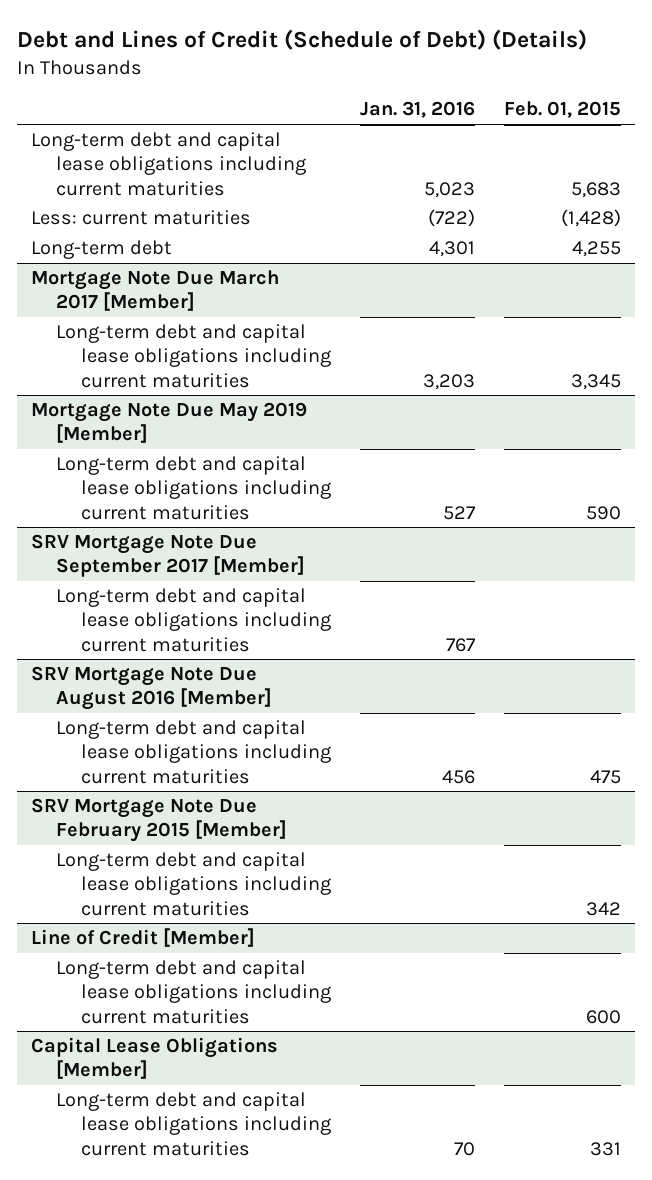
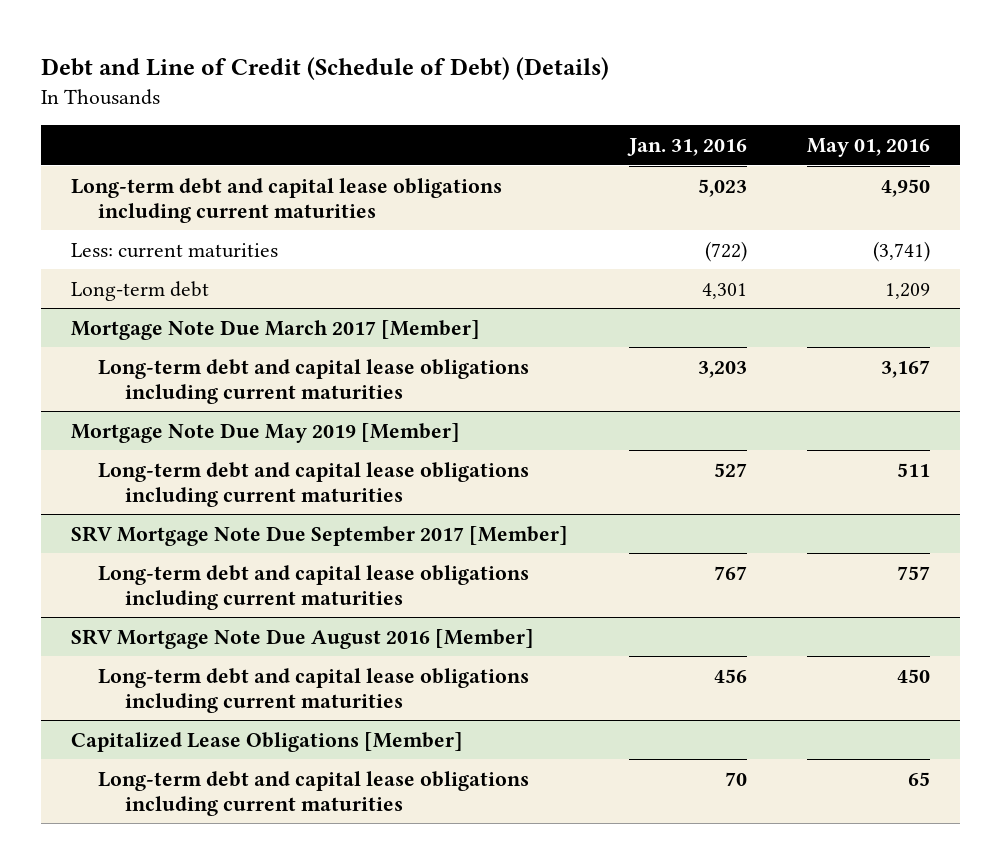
- Debt and Lines of Credit (Schedule of Debt) (Details)
+ Debt and Line of Credit (Schedule of Debt) (Details)
- | Jan. 31, 2016 | Feb. 01, 2015
+ | Jan. 31, 2016 | May 01, 2016
- SRV Mortgage Note Due February 2015 [Member]
- Long-term debt and capital lease obligations including current maturities | | 342
- Line of Credit [Member]
- Long-term debt and capital lease obligations including current maturities | | 600
- Capital Lease Obligations [Member]
+ Capitalized Lease Obligations [Member]

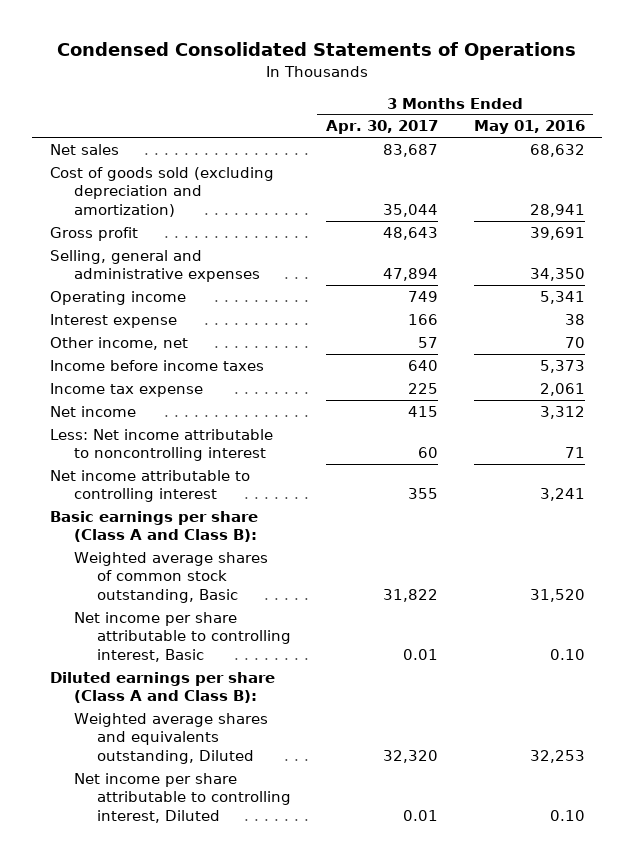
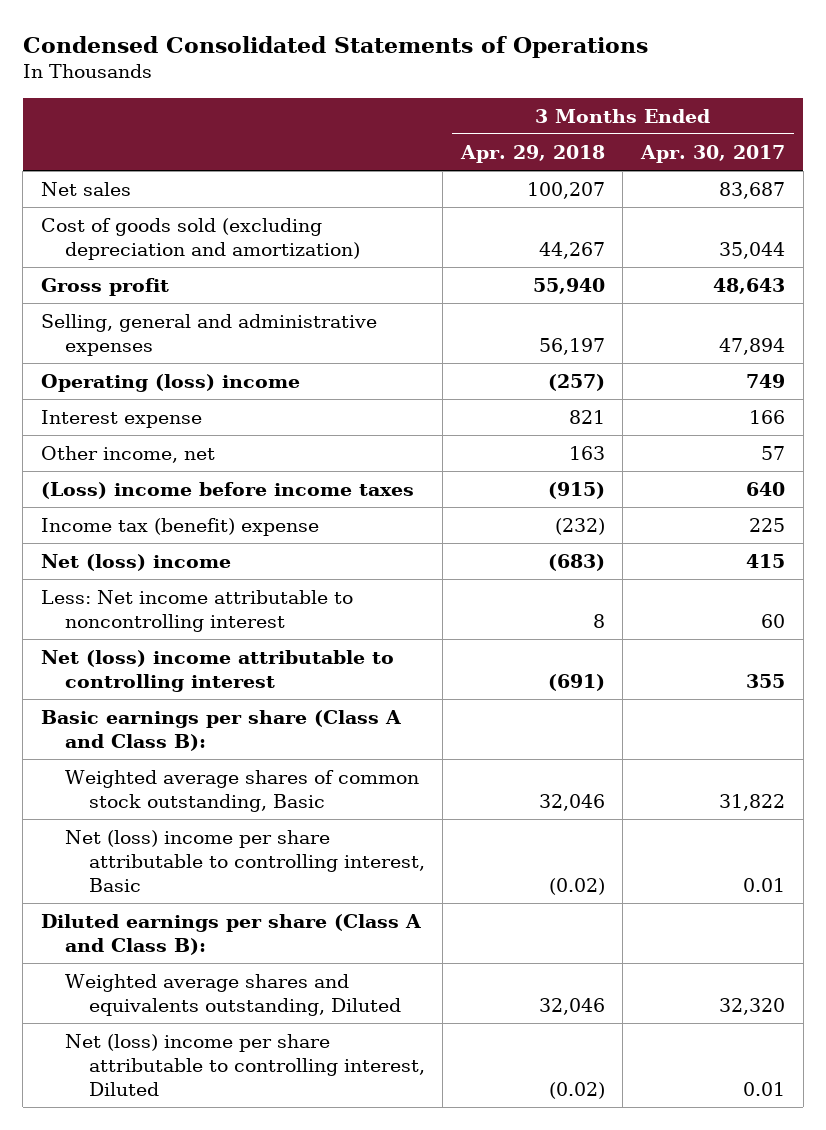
- | 3 Months Ended Apr. 30, 2017 | 3 Months Ended May 01, 2016
+ | 3 Months Ended Apr. 29, 2018 | 3 Months Ended Apr. 30, 2017
- Operating income | 749 | 5,341
+ Operating (loss) income | (257) | 749
- Income before income taxes | 640 | 5,373
- Income tax expense | 225 | 2,061
- Net income | 415 | 3,312
+ (Loss) income before income taxes | (915) | 640
+ Income tax (benefit) expense | (232) | 225
+ Net (loss) income | (683) | 415
- Net income attributable to controlling interest | 355 | 3,241
+ Net (loss) income attributable to controlling interest | (691) | 355
- Net income per share attributable to controlling interest, Basic | 0.01 | 0.10
+ Net (loss) income per share attributable to controlling interest, Basic | (0.02) | 0.01
- Net income per share attributable to controlling interest, Diluted | 0.01 | 0.10
+ Net (loss) income per share attributable to controlling interest, Diluted | (0.02) | 0.01

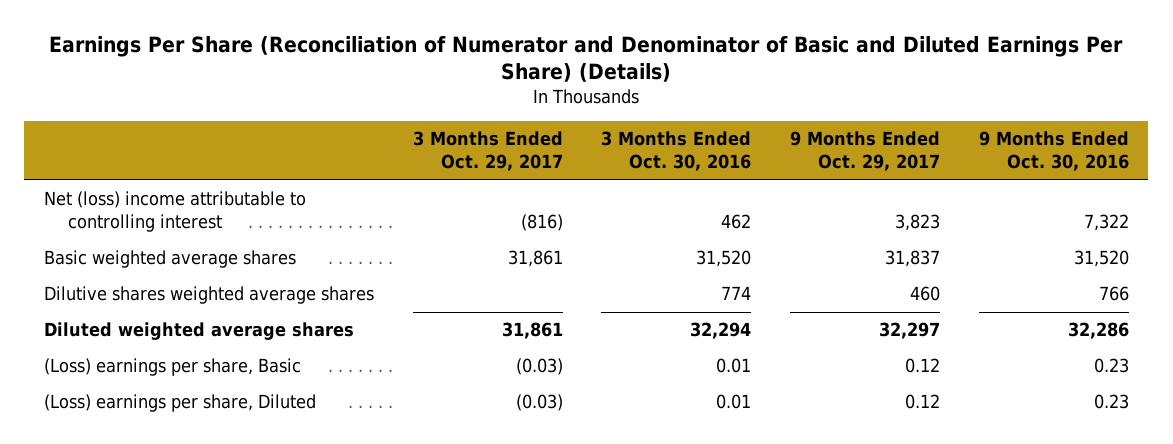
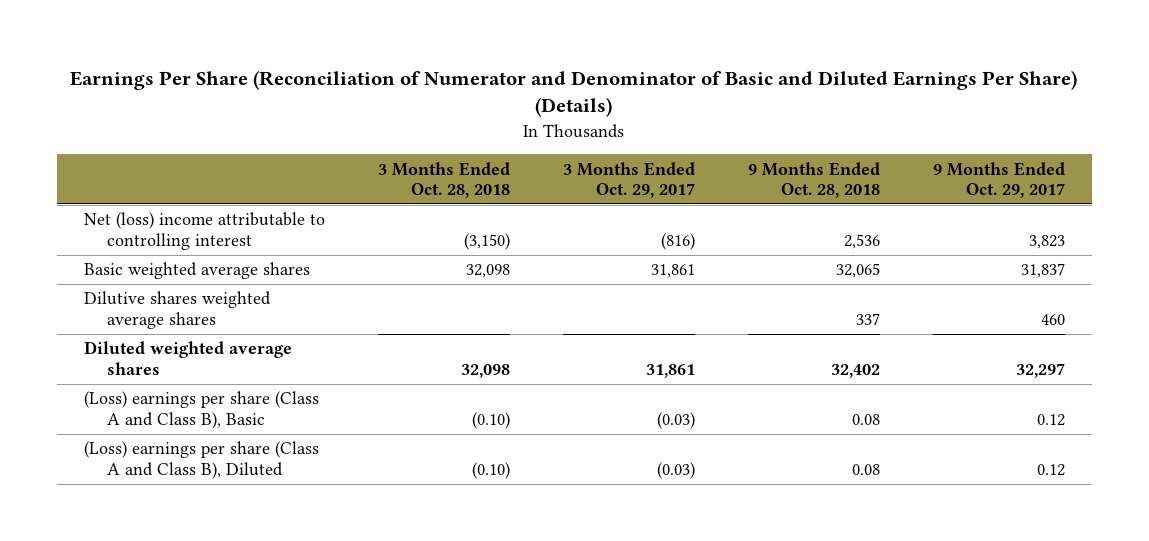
- | 3 Months Ended Oct. 29, 2017 | 3 Months Ended Oct. 30, 2016 | 9 Months Ended Oct. 29, 2017 | 9 Months Ended Oct. 30, 2016
+ | 3 Months Ended Oct. 28, 2018 | 3 Months Ended Oct. 29, 2017 | 9 Months Ended Oct. 28, 2018 | 9 Months Ended Oct. 29, 2017
- (Loss) earnings per share, Basic | (0.03) | 0.01 | 0.12 | 0.23
- (Loss) earnings per share, Diluted | (0.03) | 0.01 | 0.12 | 0.23
+ (Loss) earnings per share (Class A and Class B), Basic | (0.10) | (0.03) | 0.08 | 0.12
+ (Loss) earnings per share (Class A and Class B), Diluted | (0.10) | (0.03) | 0.08 | 0.12

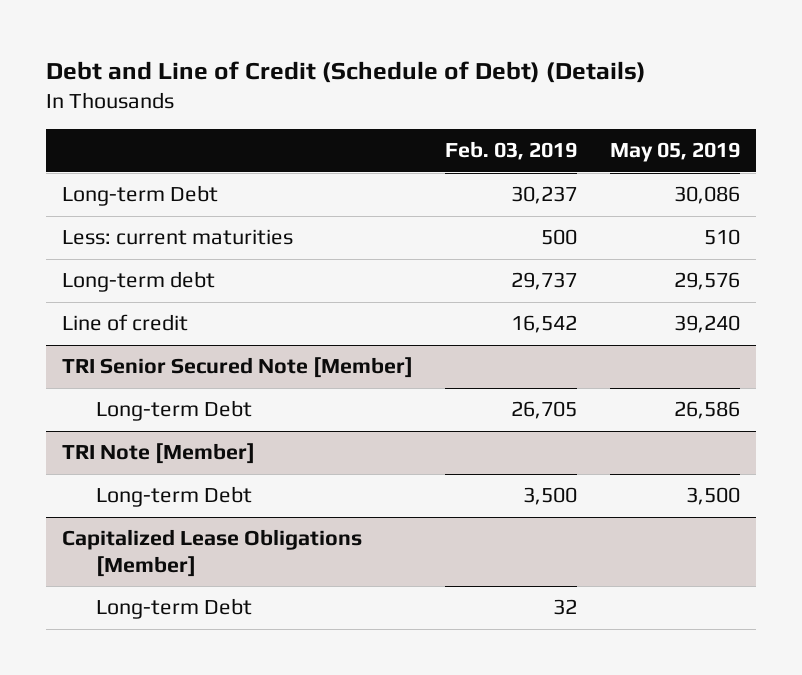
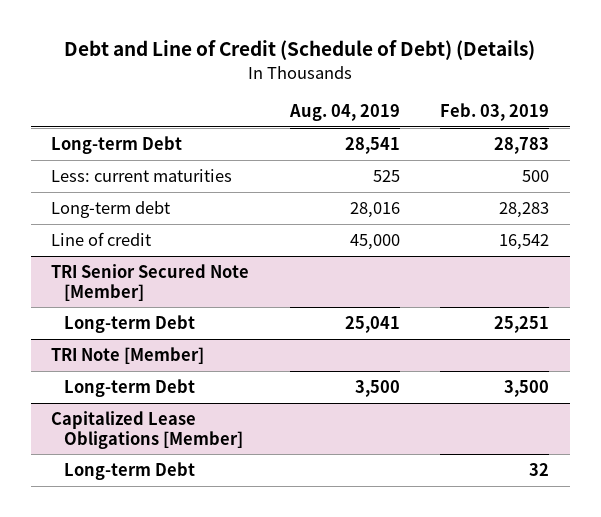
- | Feb. 03, 2019 | May 05, 2019
+ | Aug. 04, 2019 | Feb. 03, 2019
- Long-term Debt | 30,237 | 30,086
+ Long-term Debt | 28,541 | 28,783
- Long-term debt | 29,737 | 29,576
+ Long-term debt | 28,016 | 28,283
@ TRI Senior Secured Note [Member]
- Long-term Debt | 26,705 | 26,586
+ Long-term Debt | 25,041 | 25,251

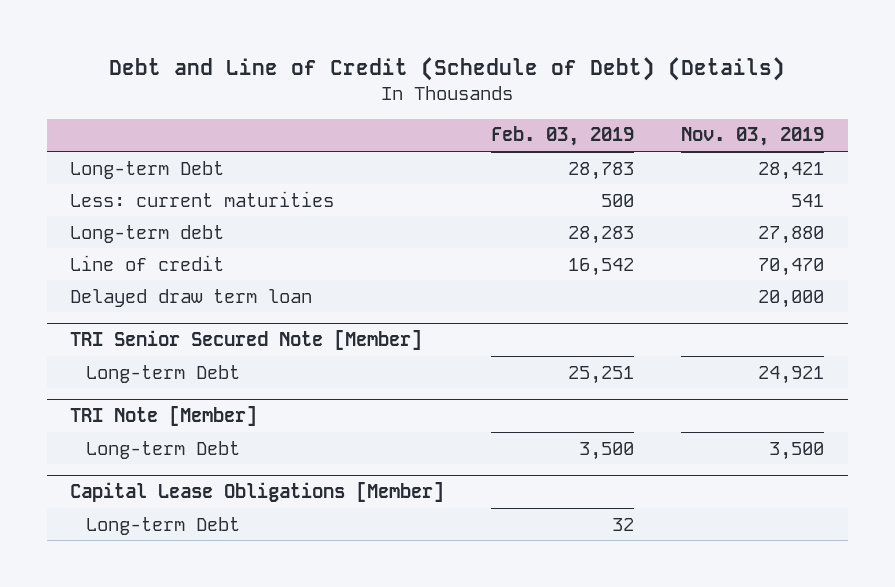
- | Aug. 04, 2019 | Feb. 03, 2019
+ | Feb. 03, 2019 | Nov. 03, 2019
+ Delayed draw term loan | | 20,000
- Capitalized Lease Obligations [Member]
+ Capital Lease Obligations [Member]

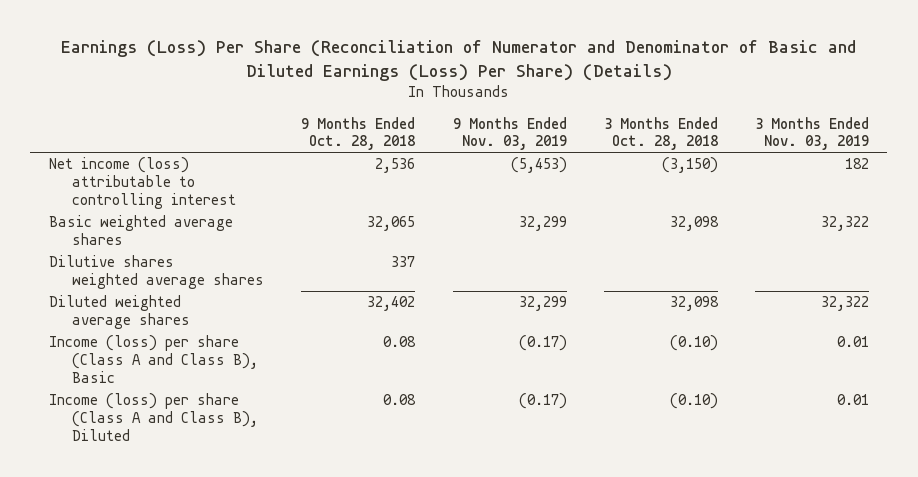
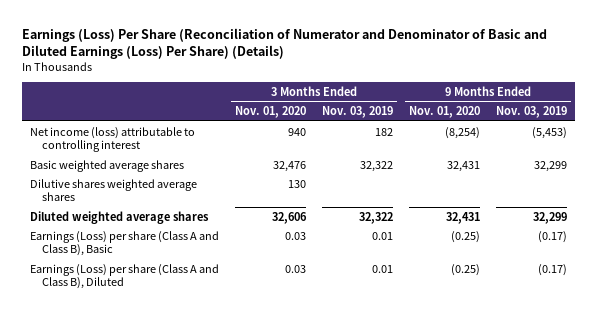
- | 9 Months Ended Oct. 28, 2018 | 9 Months Ended Nov. 03, 2019 | 3 Months Ended Oct. 28, 2018 | 3 Months Ended Nov. 03, 2019
+ | 3 Months Ended Nov. 01, 2020 | 3 Months Ended Nov. 03, 2019 | 9 Months Ended Nov. 01, 2020 | 9 Months Ended Nov. 03, 2019
- Income (loss) per share (Class A and Class B), Basic | 0.08 | (0.17) | (0.10) | 0.01
- Income (loss) per share (Class A and Class B), Diluted | 0.08 | (0.17) | (0.10) | 0.01
+ Earnings (Loss) per share (Class A and Class B), Basic | 0.03 | 0.01 | (0.25) | (0.17)
+ Earnings (Loss) per share (Class A and Class B), Diluted | 0.03 | 0.01 | (0.25) | (0.17)

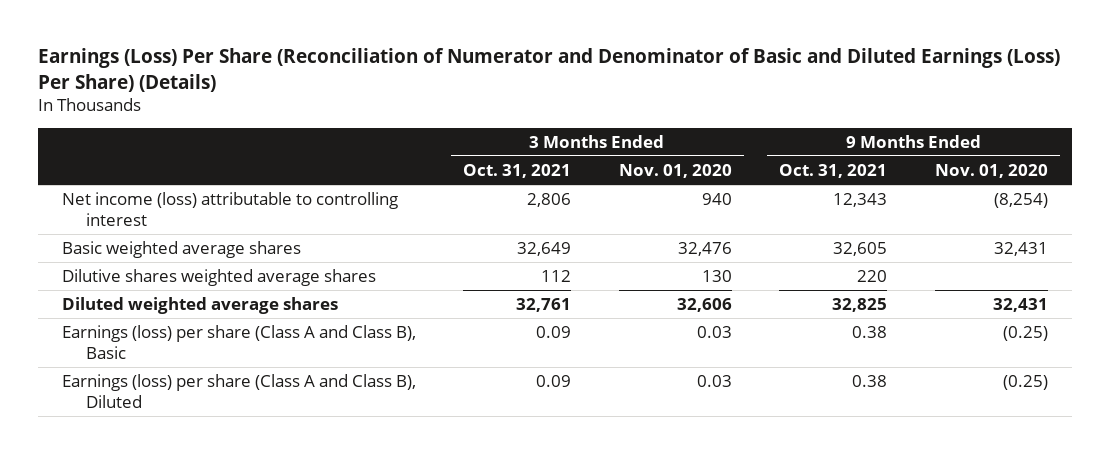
- | 3 Months Ended Nov. 01, 2020 | 3 Months Ended Nov. 03, 2019 | 9 Months Ended Nov. 01, 2020 | 9 Months Ended Nov. 03, 2019
+ | 3 Months Ended Oct. 31, 2021 | 3 Months Ended Nov. 01, 2020 | 9 Months Ended Oct. 31, 2021 | 9 Months Ended Nov. 01, 2020
- Earnings (Loss) per share (Class A and Class B), Basic | 0.03 | 0.01 | (0.25) | (0.17)
- Earnings (Loss) per share (Class A and Class B), Diluted | 0.03 | 0.01 | (0.25) | (0.17)
+ Earnings (loss) per share (Class A and Class B), Basic | 0.09 | 0.03 | 0.38 | (0.25)
+ Earnings (loss) per share (Class A and Class B), Diluted | 0.09 | 0.03 | 0.38 | (0.25)

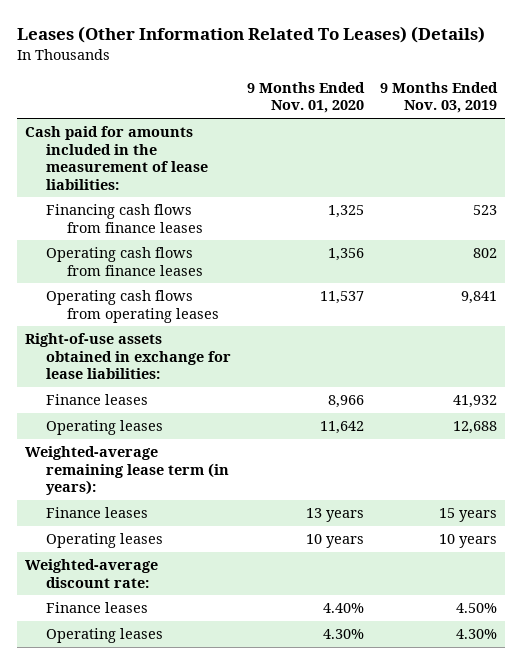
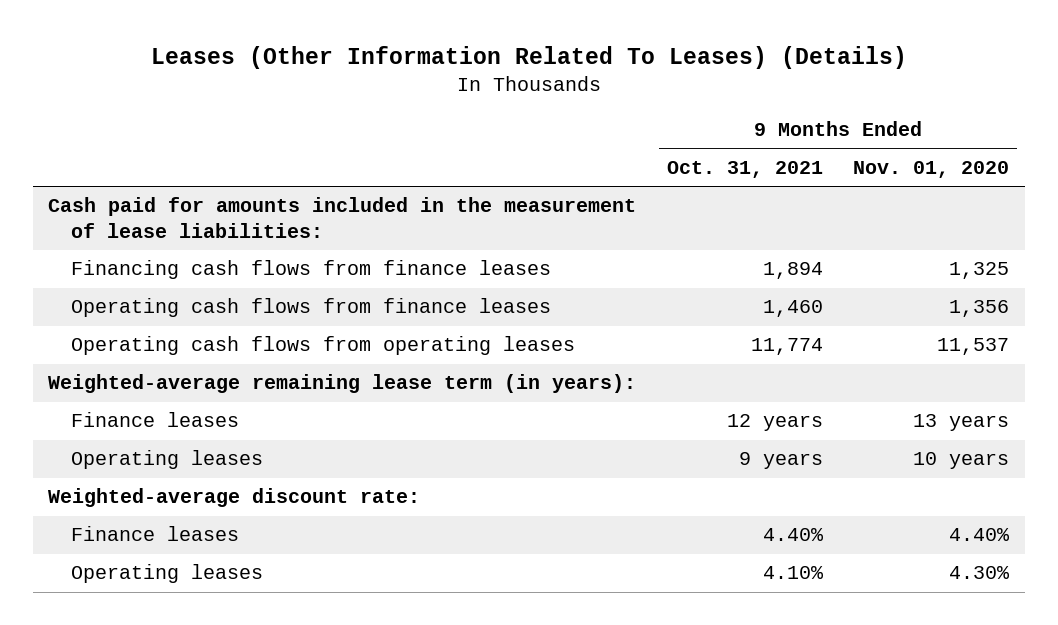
- | 9 Months Ended Nov. 01, 2020 | 9 Months Ended Nov. 03, 2019
+ | 9 Months Ended Oct. 31, 2021 | 9 Months Ended Nov. 01, 2020
- Right-of-use assets obtained in exchange for lease liabilities:
- Finance leases | 8,966 | 41,932
- Operating leases | 11,642 | 12,688

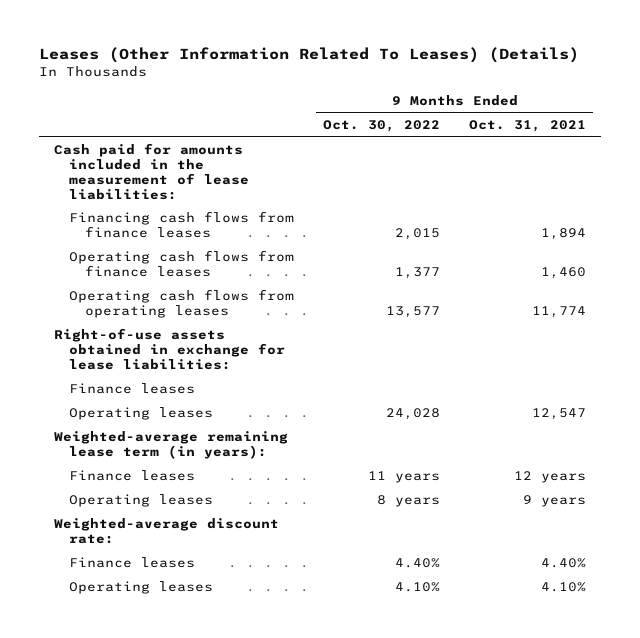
- | 9 Months Ended Oct. 31, 2021 | 9 Months Ended Nov. 01, 2020
+ | 9 Months Ended Oct. 30, 2022 | 9 Months Ended Oct. 31, 2021
+ Right-of-use assets obtained in exchange for lease liabilities:
+ Finance leases
+ Operating leases | 24,028 | 12,547

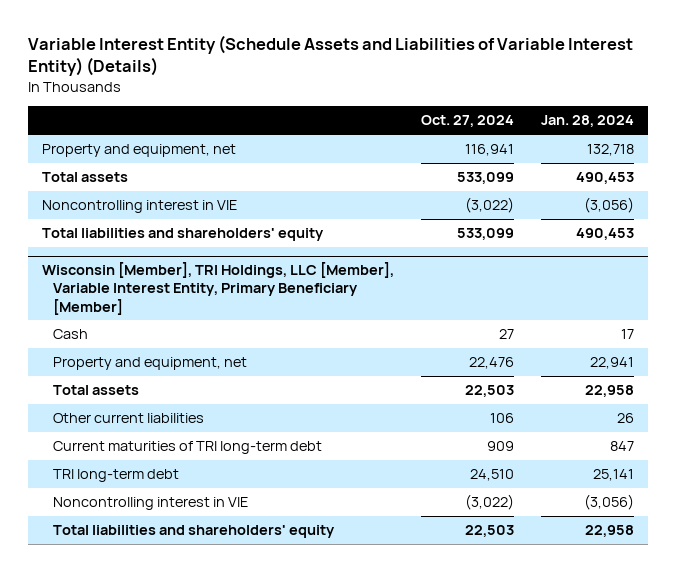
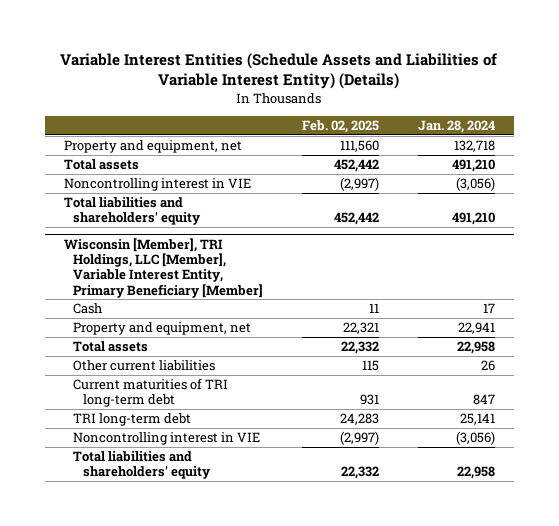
- Variable Interest Entity (Schedule Assets and Liabilities of Variable Interest Entity) (Details)
+ Variable Interest Entities (Schedule Assets and Liabilities of Variable Interest Entity) (Details)
- | Oct. 27, 2024 | Jan. 28, 2024
+ | Feb. 02, 2025 | Jan. 28, 2024
- Total assets | 533,099 | 490,453
+ Total assets | 452,442 | 491,210
- Total liabilities and shareholders' equity | 533,099 | 490,453
+ Total liabilities and shareholders' equity | 452,442 | 491,210

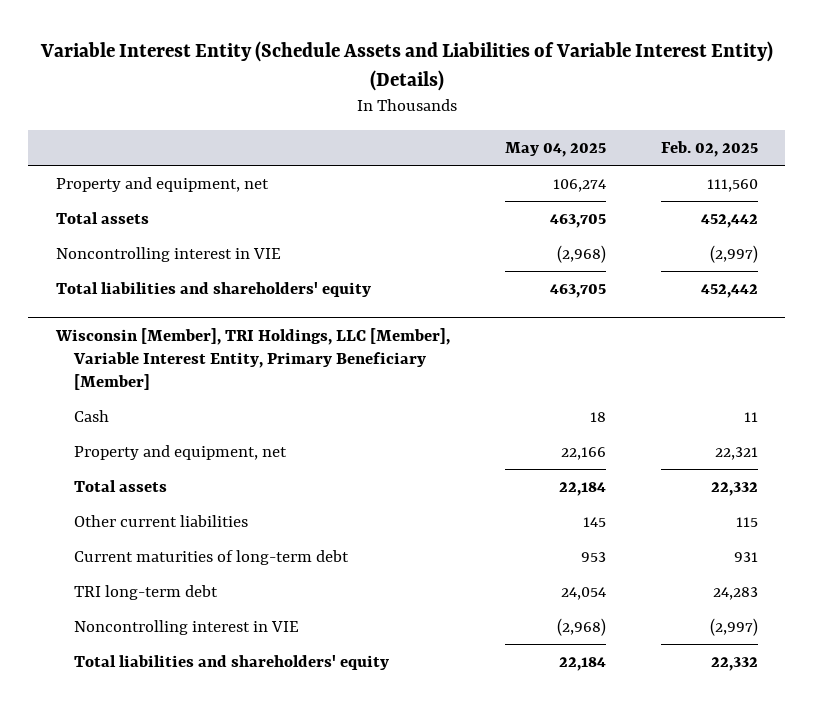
- Variable Interest Entities (Schedule Assets and Liabilities of Variable Interest Entity) (Details)
+ Variable Interest Entity (Schedule Assets and Liabilities of Variable Interest Entity) (Details)
- | Feb. 02, 2025 | Jan. 28, 2024
+ | May 04, 2025 | Feb. 02, 2025
@ Wisconsin [Member], TRI Holdings, LLC [Member], Variable Interest Entity, Primary Beneficiary [Member]
- Current maturities of TRI long-term debt | 931 | 847
+ Current maturities of long-term debt | 953 | 931

